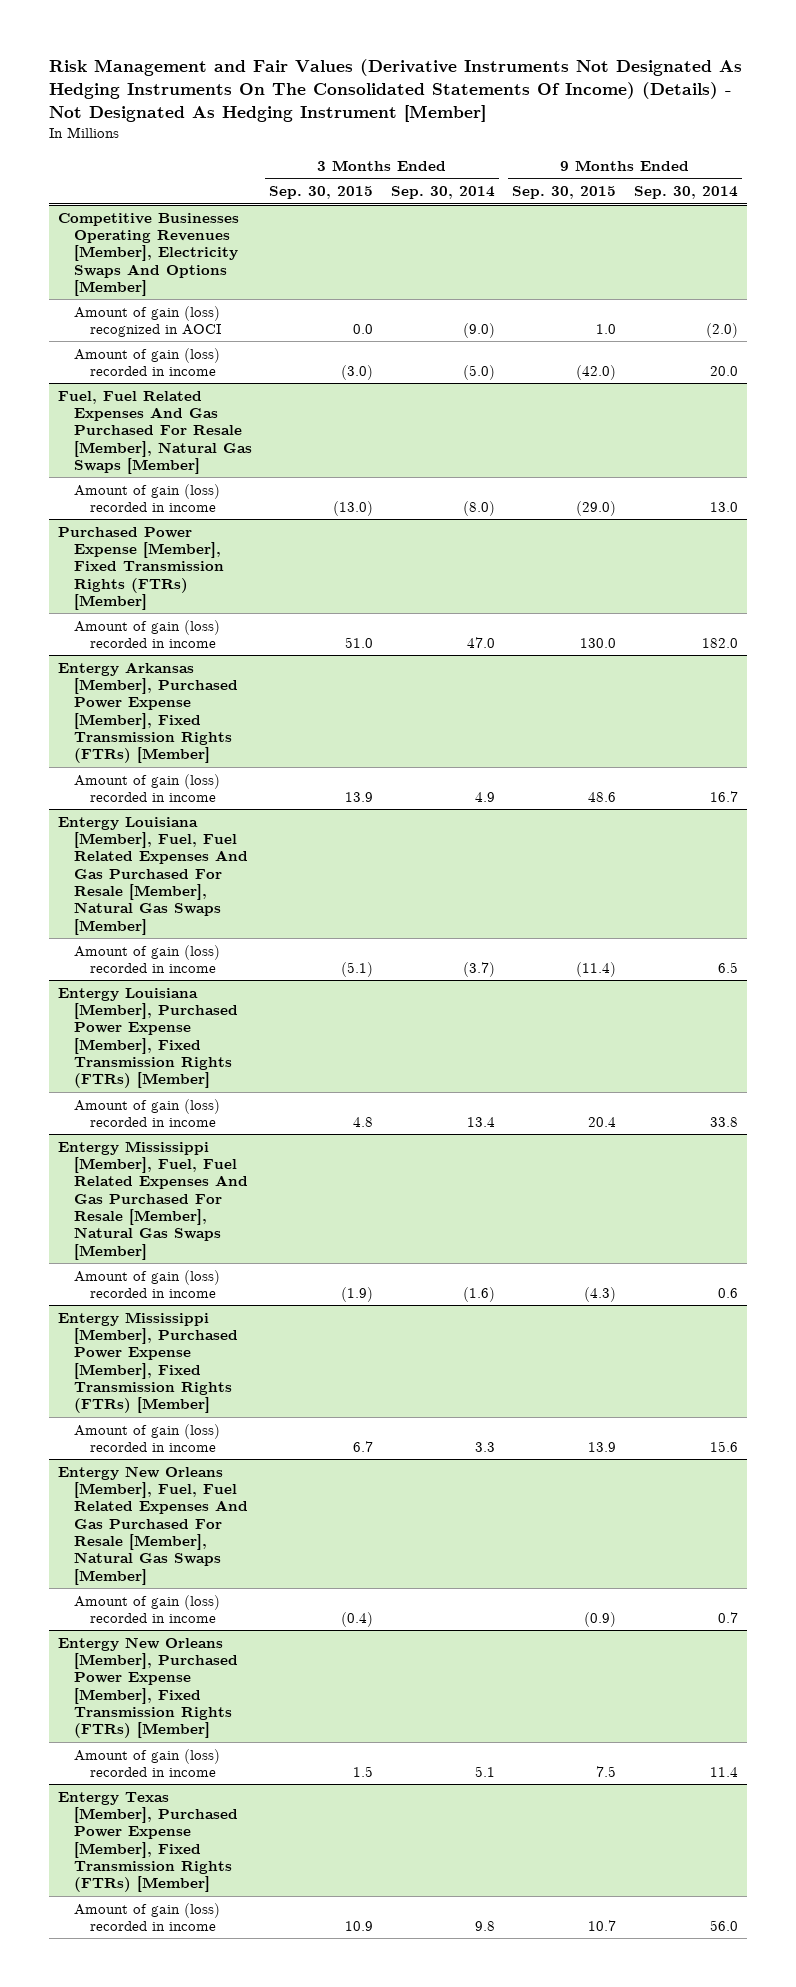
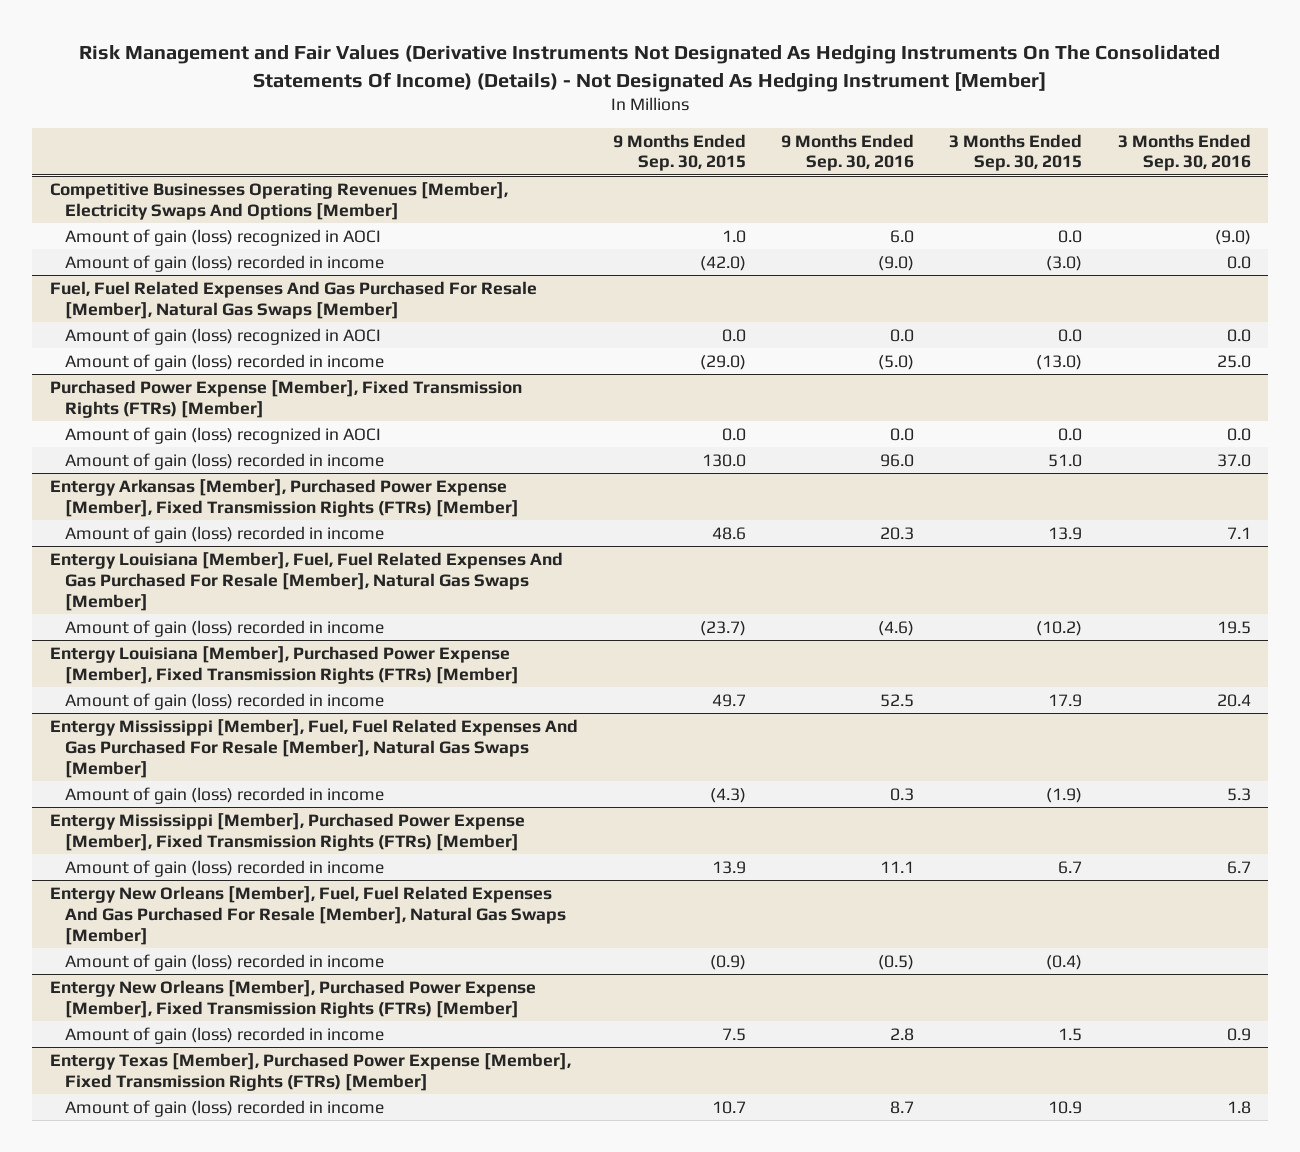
- | 3 Months Ended Sep. 30, 2015 | 3 Months Ended Sep. 30, 2014 | 9 Months Ended Sep. 30, 2015 | 9 Months Ended Sep. 30, 2014
+ | 9 Months Ended Sep. 30, 2015 | 9 Months Ended Sep. 30, 2016 | 3 Months Ended Sep. 30, 2015 | 3 Months Ended Sep. 30, 2016
@ Fuel, Fuel Related Expenses And Gas Purchased For Resale [Member], Natural Gas Swaps [Member]
+ Amount of gain (loss) recognized in AOCI | 0.0 | 0.0 | 0.0 | 0.0
@ Purchased Power Expense [Member], Fixed Transmission Rights (FTRs) [Member]
+ Amount of gain (loss) recognized in AOCI | 0.0 | 0.0 | 0.0 | 0.0
@ Entergy Louisiana [Member], Fuel, Fuel Related Expenses And Gas Purchased For Resale [Member], Natural Gas Swaps [Member]
- Amount of gain (loss) recorded in income | (5.1) | (3.7) | (11.4) | 6.5
+ Amount of gain (loss) recorded in income | (23.7) | (4.6) | (10.2) | 19.5
@ Entergy Louisiana [Member], Purchased Power Expense [Member], Fixed Transmission Rights (FTRs) [Member]
- Amount of gain (loss) recorded in income | 4.8 | 13.4 | 20.4 | 33.8
+ Amount of gain (loss) recorded in income | 49.7 | 52.5 | 17.9 | 20.4

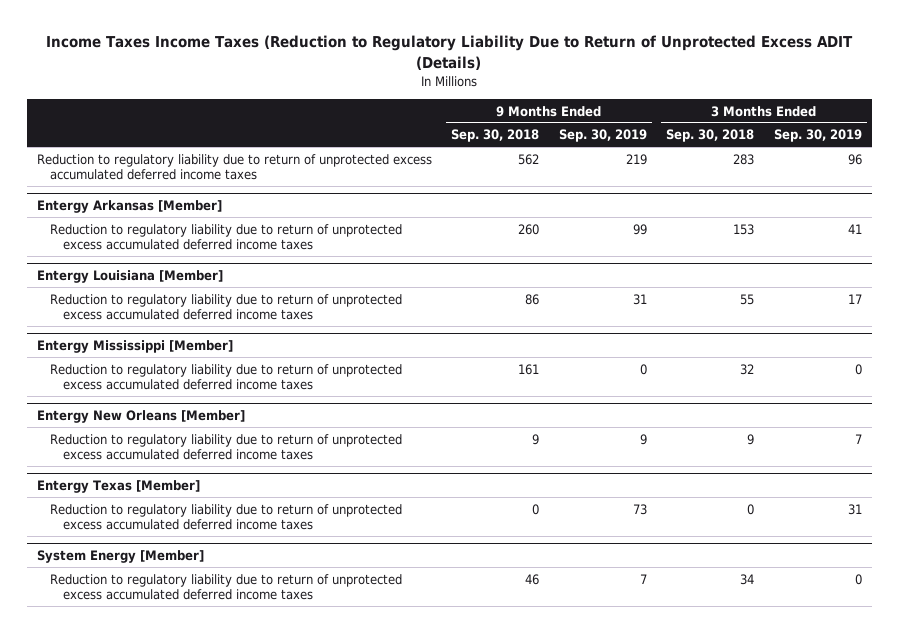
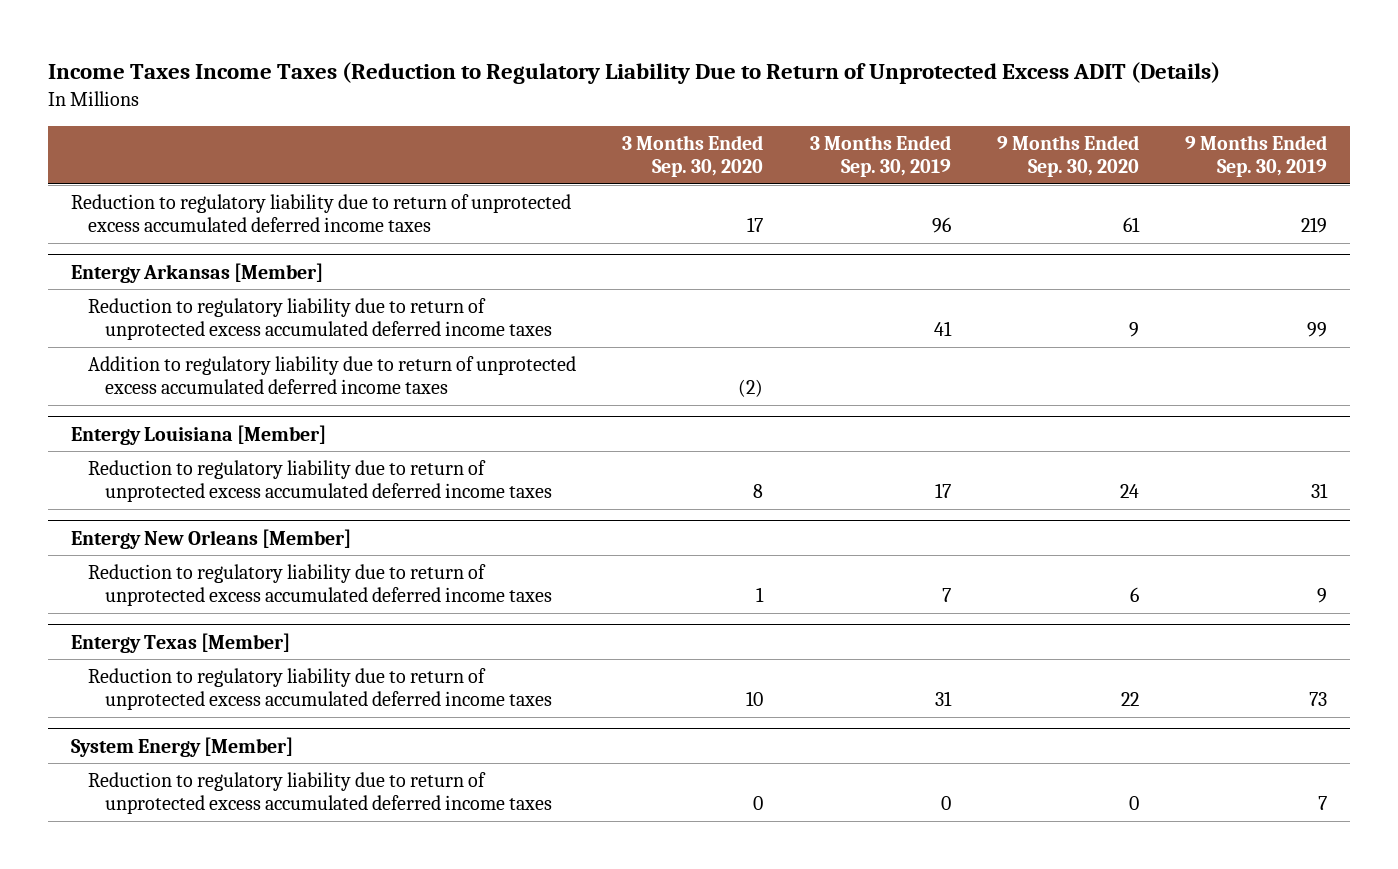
- | 9 Months Ended Sep. 30, 2018 | 9 Months Ended Sep. 30, 2019 | 3 Months Ended Sep. 30, 2018 | 3 Months Ended Sep. 30, 2019
+ | 3 Months Ended Sep. 30, 2020 | 3 Months Ended Sep. 30, 2019 | 9 Months Ended Sep. 30, 2020 | 9 Months Ended Sep. 30, 2019
@ Entergy Arkansas [Member]
+ Addition to regulatory liability due to return of unprotected excess accumulated deferred income taxes | (2) | | |
- Entergy Mississippi [Member]
- Reduction to regulatory liability due to return of unprotected excess accumulated deferred income taxes | 161 | 0 | 32 | 0

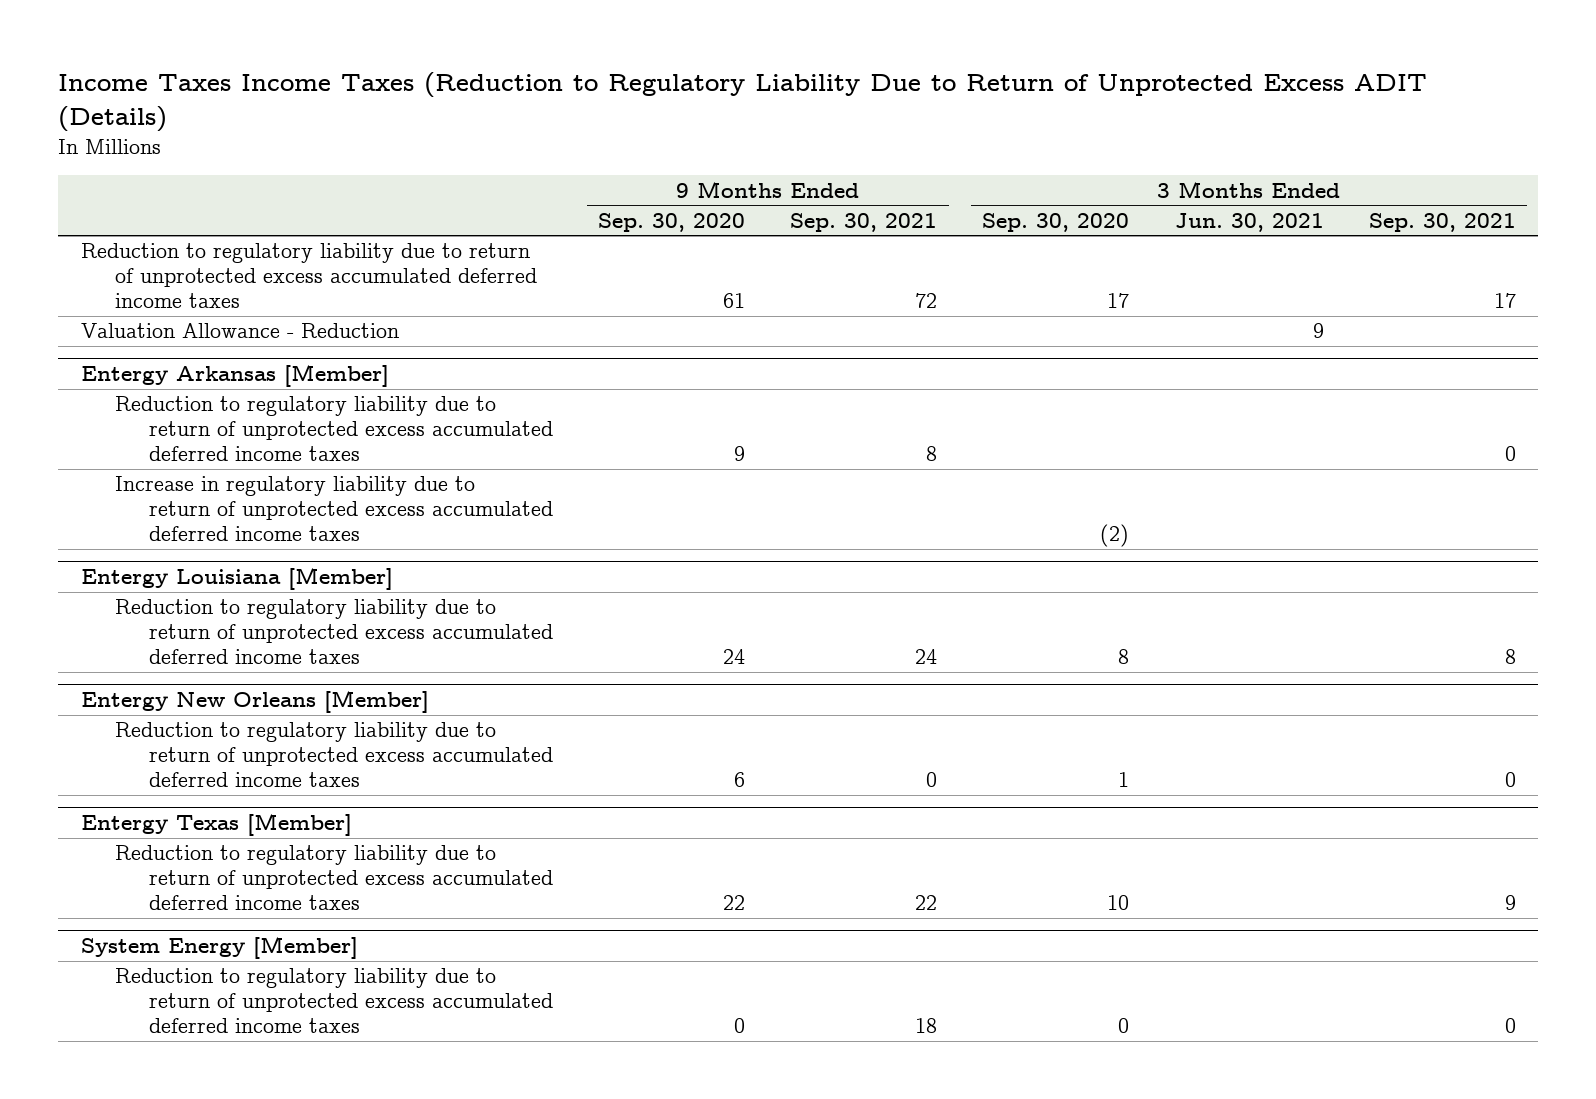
- | 3 Months Ended Sep. 30, 2020 | 3 Months Ended Sep. 30, 2019 | 9 Months Ended Sep. 30, 2020 | 9 Months Ended Sep. 30, 2019
+ | 9 Months Ended Sep. 30, 2020 | 9 Months Ended Sep. 30, 2021 | 3 Months Ended Sep. 30, 2020 | 3 Months Ended Jun. 30, 2021 | 3 Months Ended Sep. 30, 2021
+ Valuation Allowance - Reduction | | | | 9 |
@ Entergy Arkansas [Member]
- Addition to regulatory liability due to return of unprotected excess accumulated deferred income taxes | (2) | | |
+ Increase in regulatory liability due to return of unprotected excess accumulated deferred income taxes | | | (2) | |

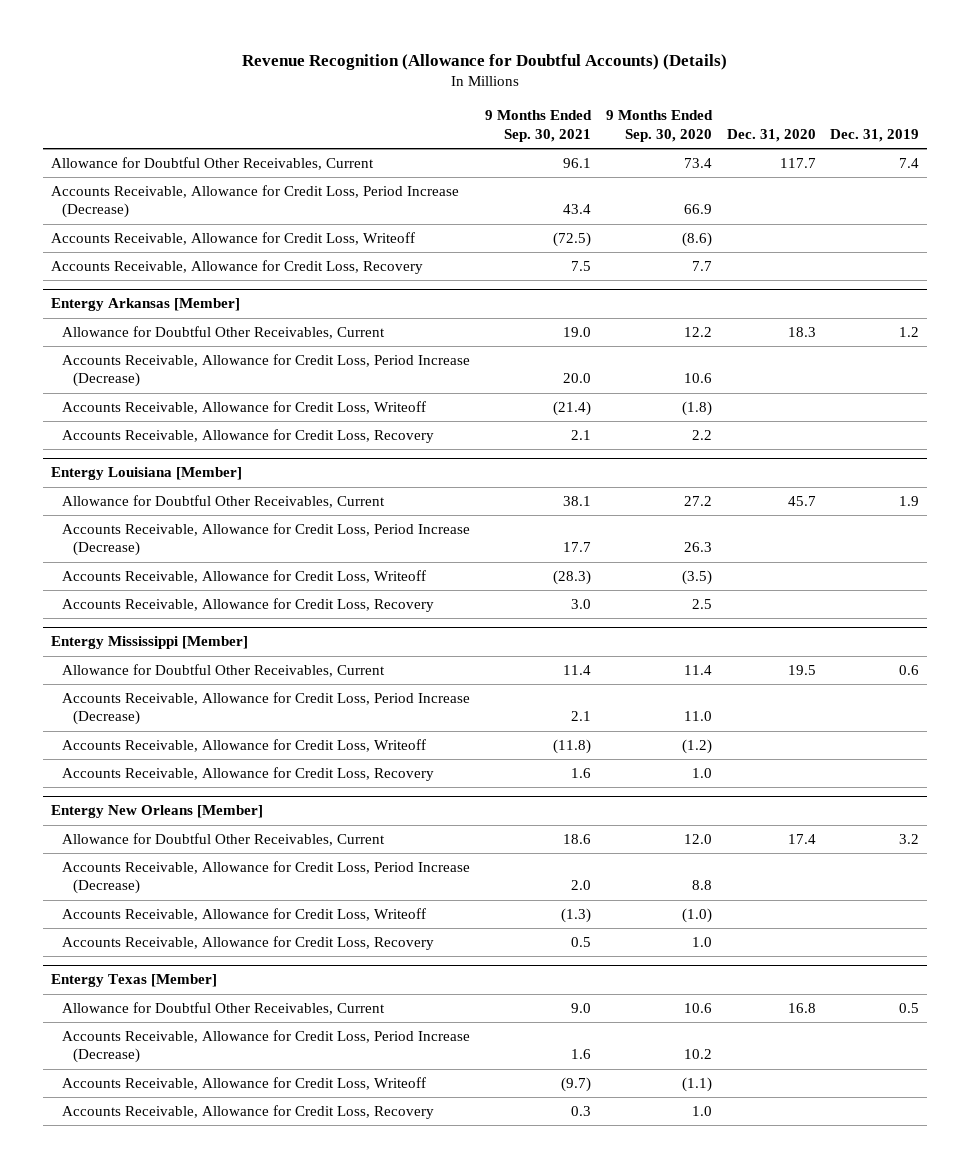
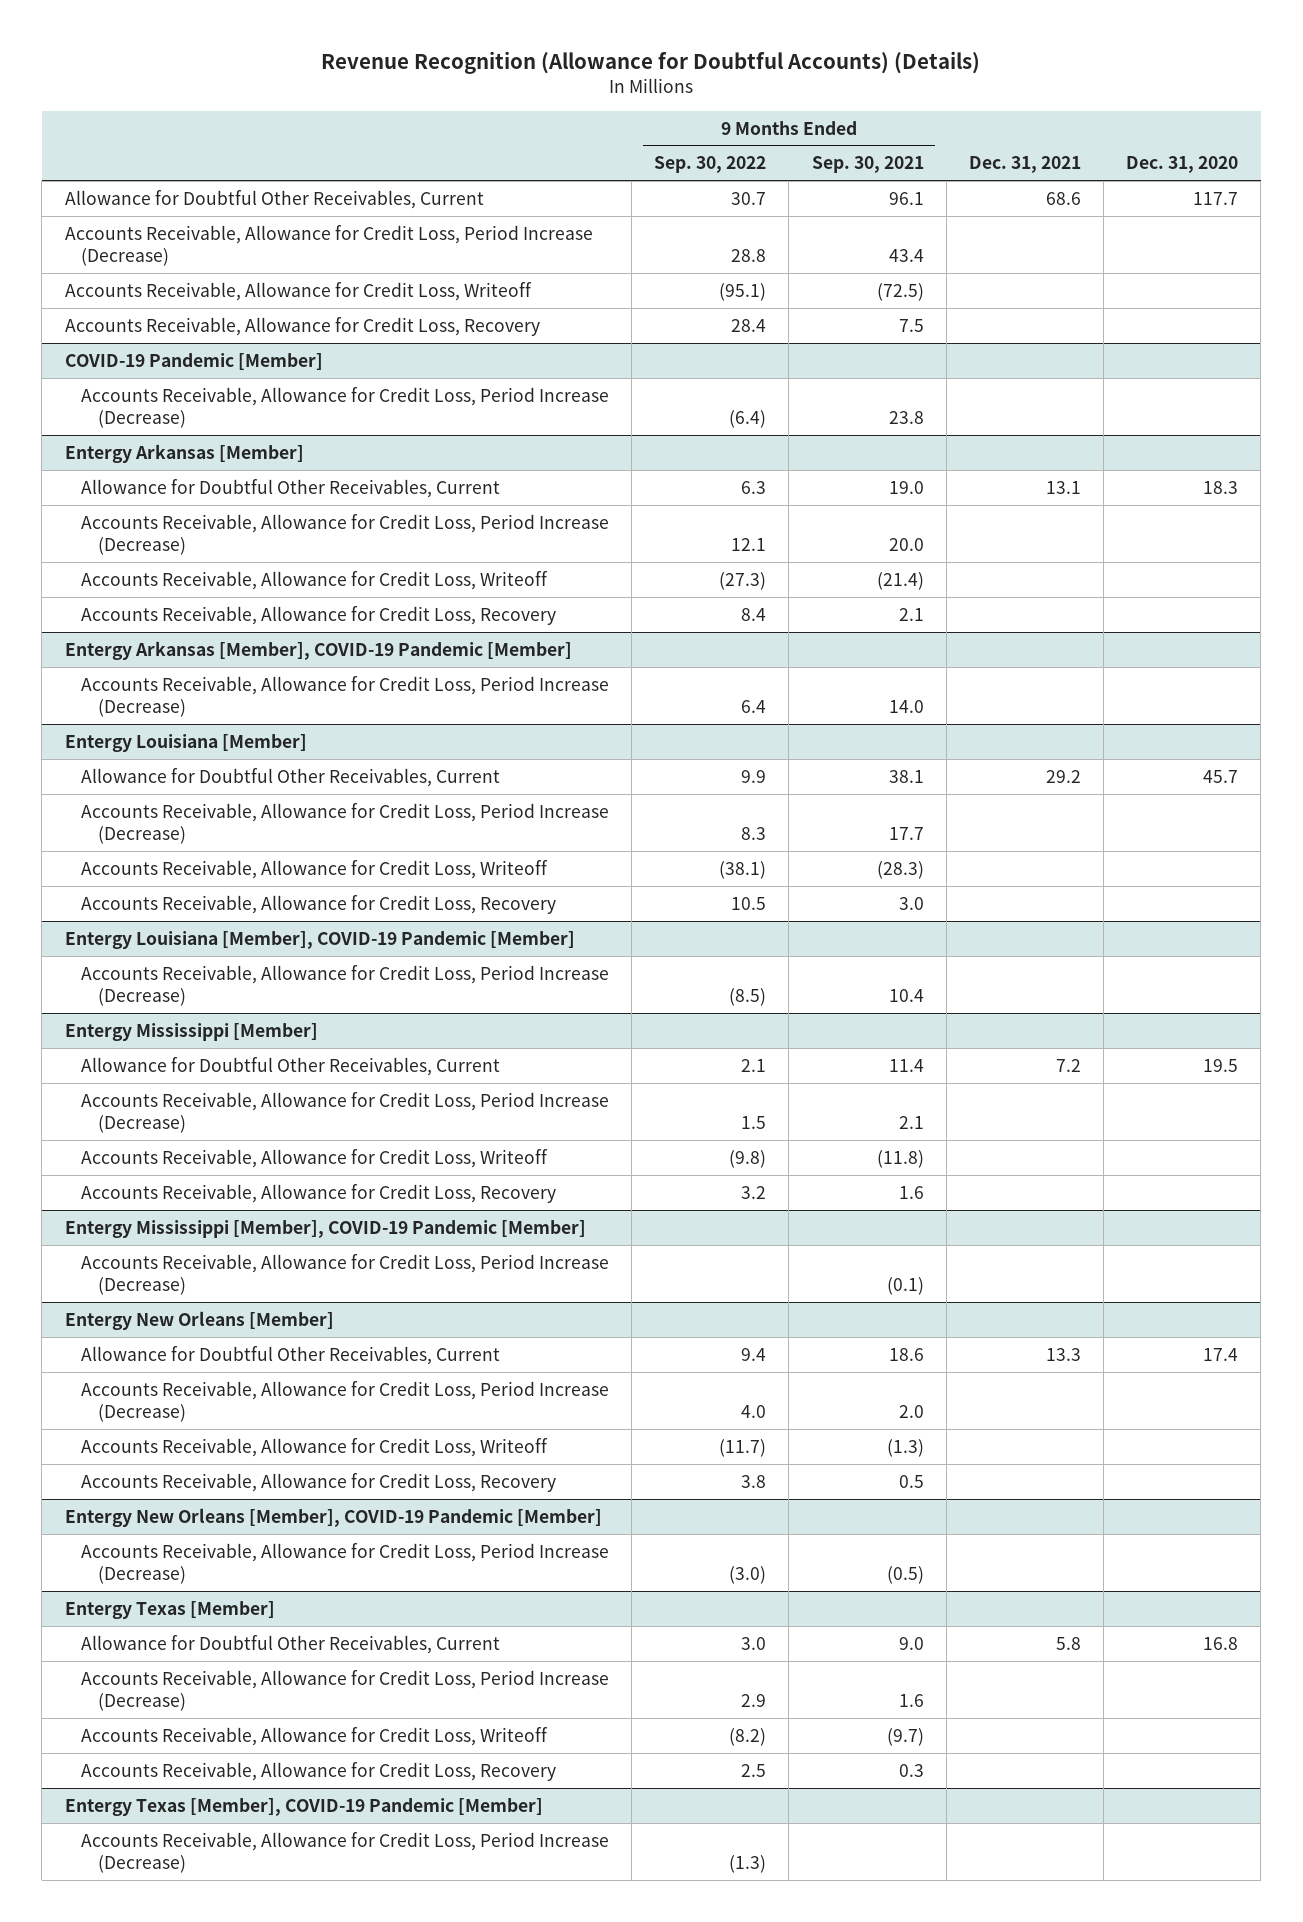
- | 9 Months Ended Sep. 30, 2021 | 9 Months Ended Sep. 30, 2020 | Dec. 31, 2020 | Dec. 31, 2019
+ | 9 Months Ended Sep. 30, 2022 | 9 Months Ended Sep. 30, 2021 | Dec. 31, 2021 | Dec. 31, 2020
+ COVID-19 Pandemic [Member]
+ Accounts Receivable, Allowance for Credit Loss, Period Increase (Decrease) | (6.4) | 23.8 | |
+ Entergy Arkansas [Member], COVID-19 Pandemic [Member]
+ Accounts Receivable, Allowance for Credit Loss, Period Increase (Decrease) | 6.4 | 14.0 | |
+ Entergy Louisiana [Member], COVID-19 Pandemic [Member]
+ Accounts Receivable, Allowance for Credit Loss, Period Increase (Decrease) | (8.5) | 10.4 | |
+ Entergy Mississippi [Member], COVID-19 Pandemic [Member]
+ Accounts Receivable, Allowance for Credit Loss, Period Increase (Decrease) | | (0.1) | |
+ Entergy New Orleans [Member], COVID-19 Pandemic [Member]
+ Accounts Receivable, Allowance for Credit Loss, Period Increase (Decrease) | (3.0) | (0.5) | |
+ Entergy Texas [Member], COVID-19 Pandemic [Member]
+ Accounts Receivable, Allowance for Credit Loss, Period Increase (Decrease) | (1.3) | | |

